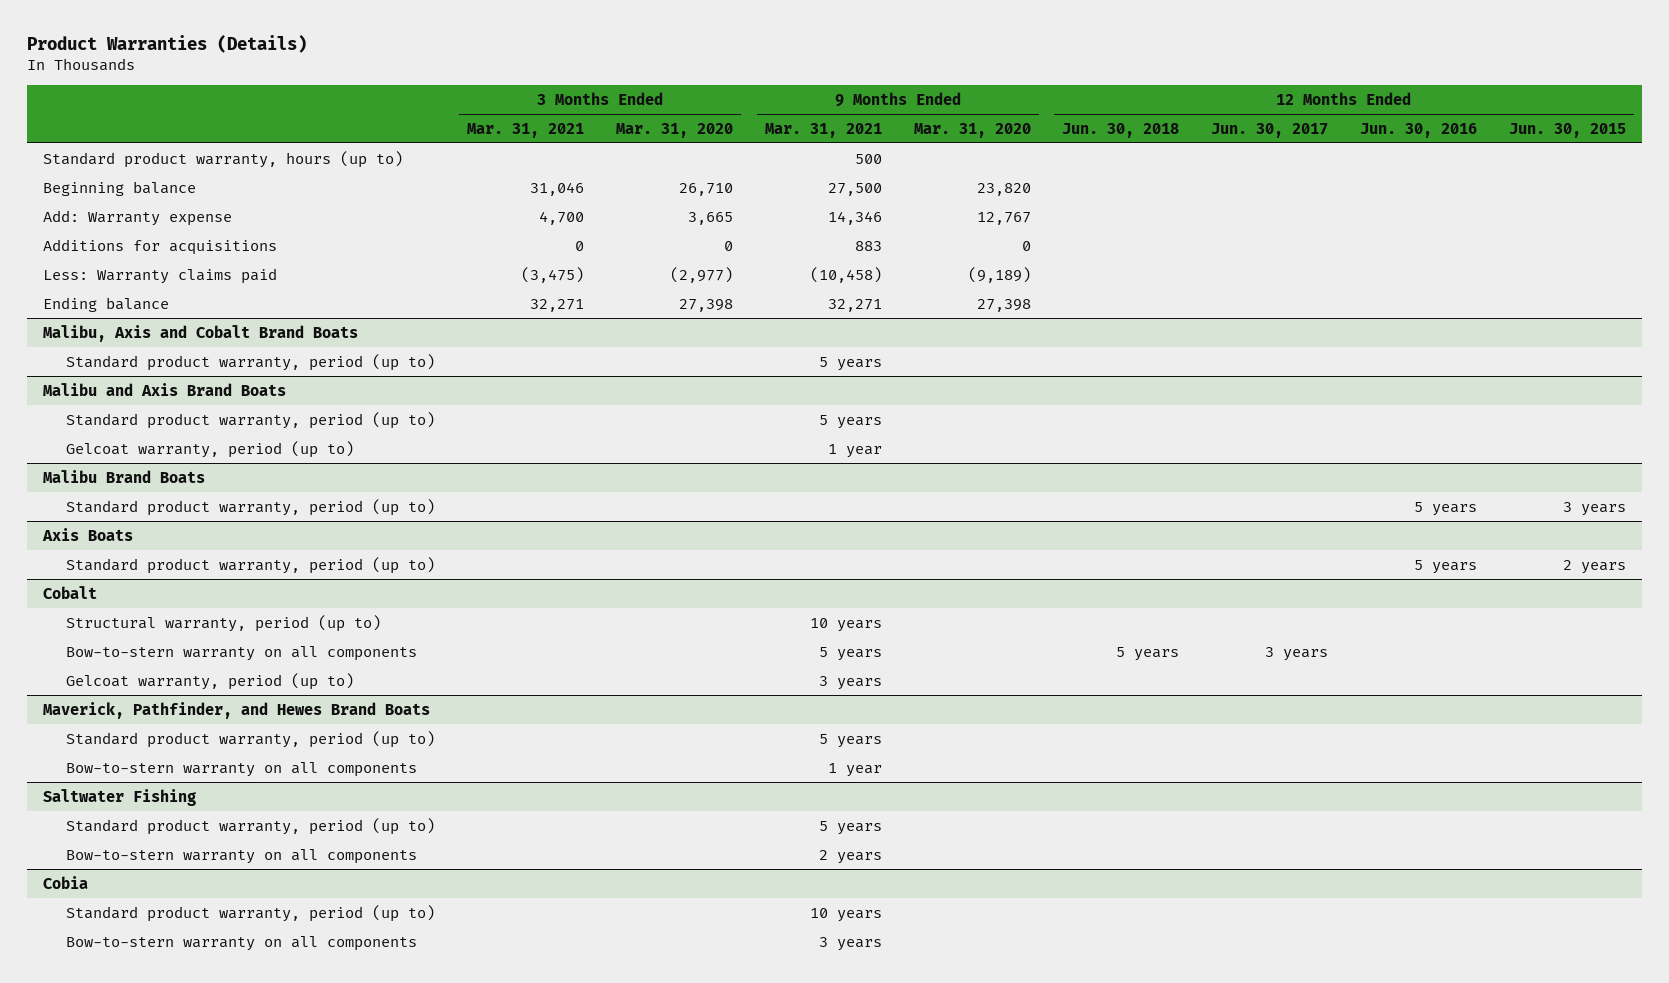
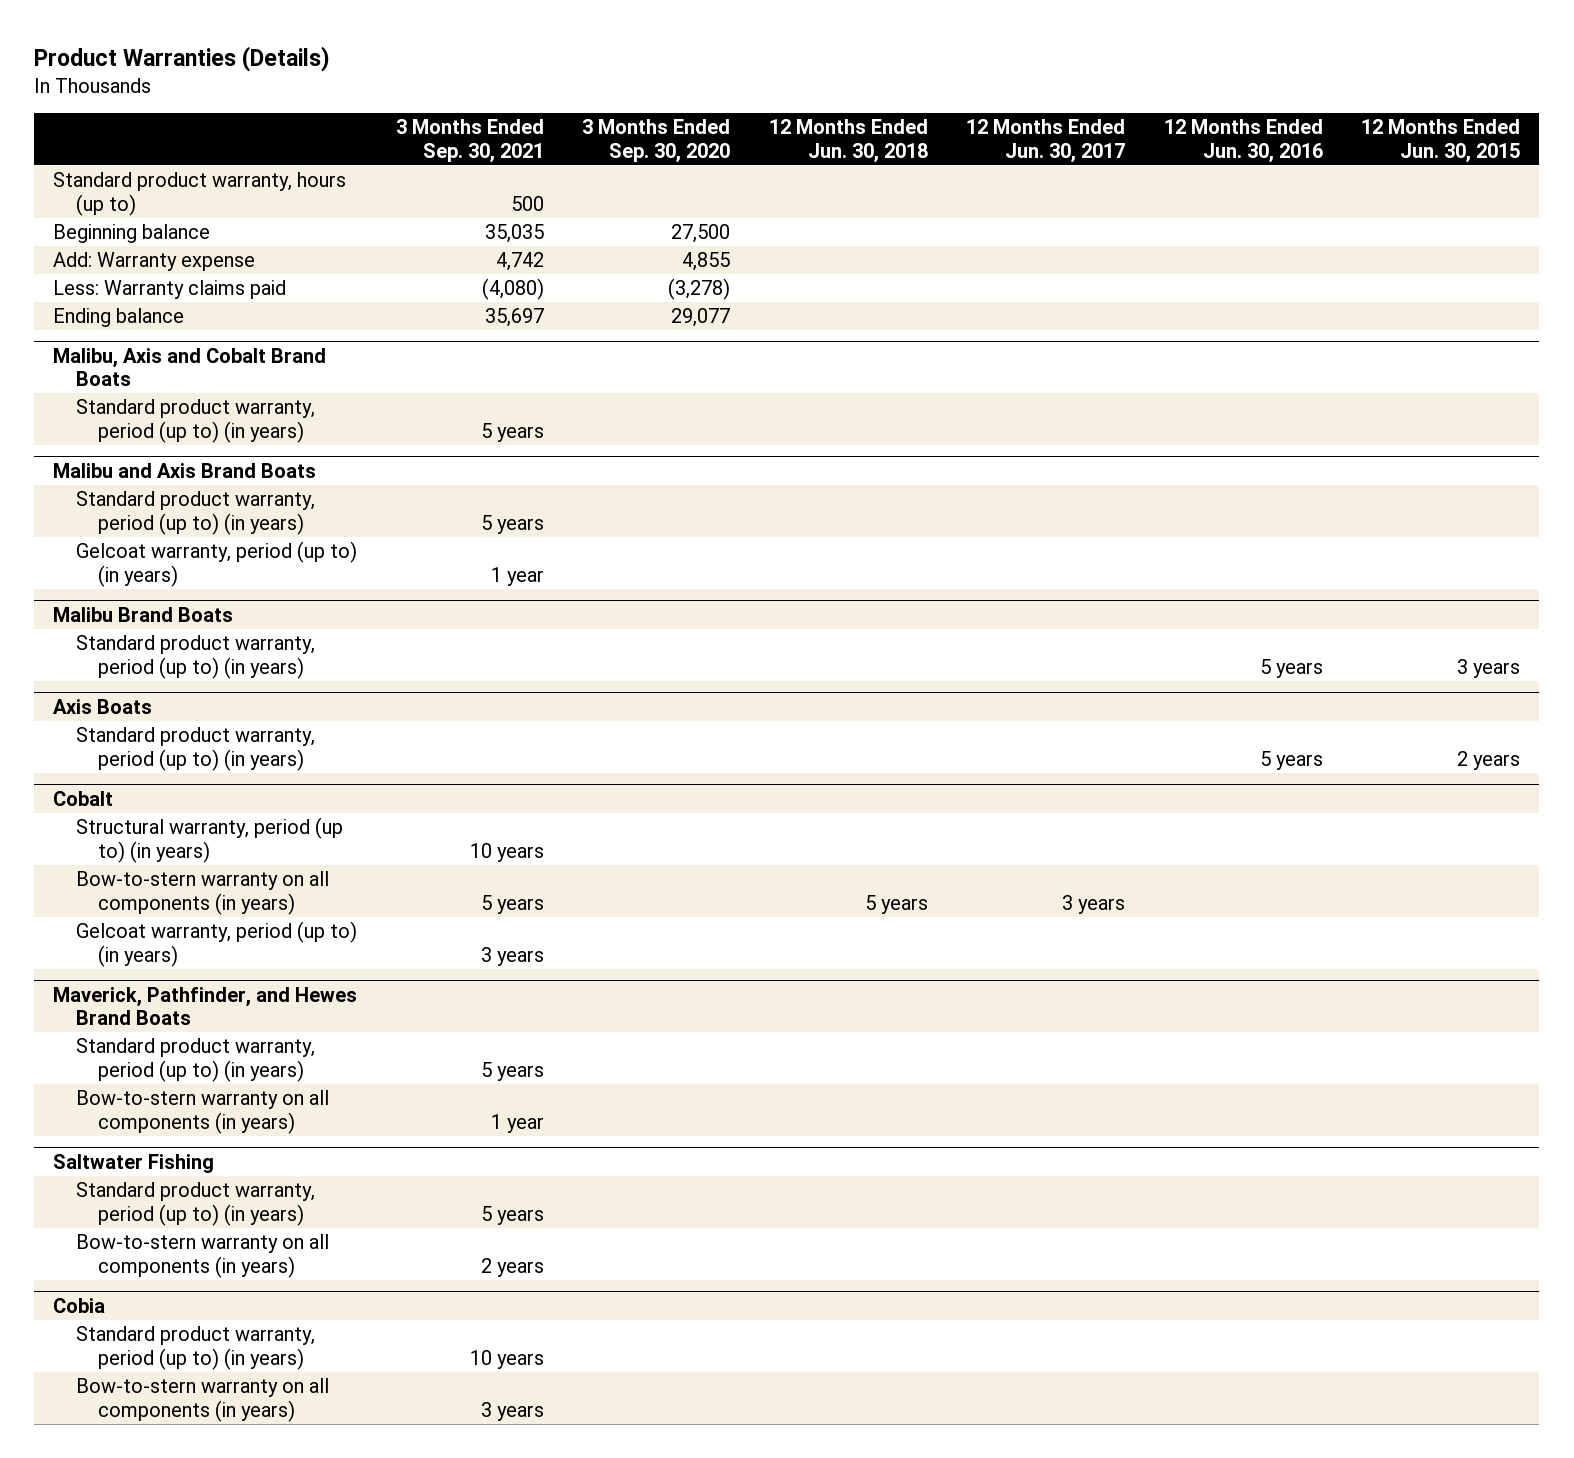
- | 3 Months Ended Mar. 31, 2021 | 3 Months Ended Mar. 31, 2020 | 9 Months Ended Mar. 31, 2021 | 9 Months Ended Mar. 31, 2020 | 12 Months Ended Jun. 30, 2018 | 12 Months Ended Jun. 30, 2017 | 12 Months Ended Jun. 30, 2016 | 12 Months Ended Jun. 30, 2015
+ | 3 Months Ended Sep. 30, 2021 | 3 Months Ended Sep. 30, 2020 | 12 Months Ended Jun. 30, 2018 | 12 Months Ended Jun. 30, 2017 | 12 Months Ended Jun. 30, 2016 | 12 Months Ended Jun. 30, 2015
- Additions for acquisitions | 0 | 0 | 883 | 0 | | | |
@ Malibu, Axis and Cobalt Brand Boats
- Standard product warranty, period (up to) | | | 5 years | | | | |
+ Standard product warranty, period (up to) (in years) | 5 years | | | | |
@ Malibu and Axis Brand Boats
- Standard product warranty, period (up to) | | | 5 years | | | | |
- Gelcoat warranty, period (up to) | | | 1 year | | | | |
+ Standard product warranty, period (up to) (in years) | 5 years | | | | |
+ Gelcoat warranty, period (up to) (in years) | 1 year | | | | |
@ Malibu Brand Boats
- Standard product warranty, period (up to) | | | | | | | 5 years | 3 years
+ Standard product warranty, period (up to) (in years) | | | | | 5 years | 3 years
@ Axis Boats
- Standard product warranty, period (up to) | | | | | | | 5 years | 2 years
+ Standard product warranty, period (up to) (in years) | | | | | 5 years | 2 years
@ Cobalt
- Structural warranty, period (up to) | | | 10 years | | | | |
- Bow-to-stern warranty on all components | | | 5 years | | 5 years | 3 years | |
- Gelcoat warranty, period (up to) | | | 3 years | | | | |
+ Structural warranty, period (up to) (in years) | 10 years | | | | |
+ Bow-to-stern warranty on all components (in years) | 5 years | | 5 years | 3 years | |
+ Gelcoat warranty, period (up to) (in years) | 3 years | | | | |
@ Maverick, Pathfinder, and Hewes Brand Boats
- Standard product warranty, period (up to) | | | 5 years | | | | |
- Bow-to-stern warranty on all components | | | 1 year | | | | |
+ Standard product warranty, period (up to) (in years) | 5 years | | | | |
+ Bow-to-stern warranty on all components (in years) | 1 year | | | | |
@ Saltwater Fishing
- Standard product warranty, period (up to) | | | 5 years | | | | |
- Bow-to-stern warranty on all components | | | 2 years | | | | |
+ Standard product warranty, period (up to) (in years) | 5 years | | | | |
+ Bow-to-stern warranty on all components (in years) | 2 years | | | | |
@ Cobia
- Standard product warranty, period (up to) | | | 10 years | | | | |
- Bow-to-stern warranty on all components | | | 3 years | | | | |
+ Standard product warranty, period (up to) (in years) | 10 years | | | | |
+ Bow-to-stern warranty on all components (in years) | 3 years | | | | |

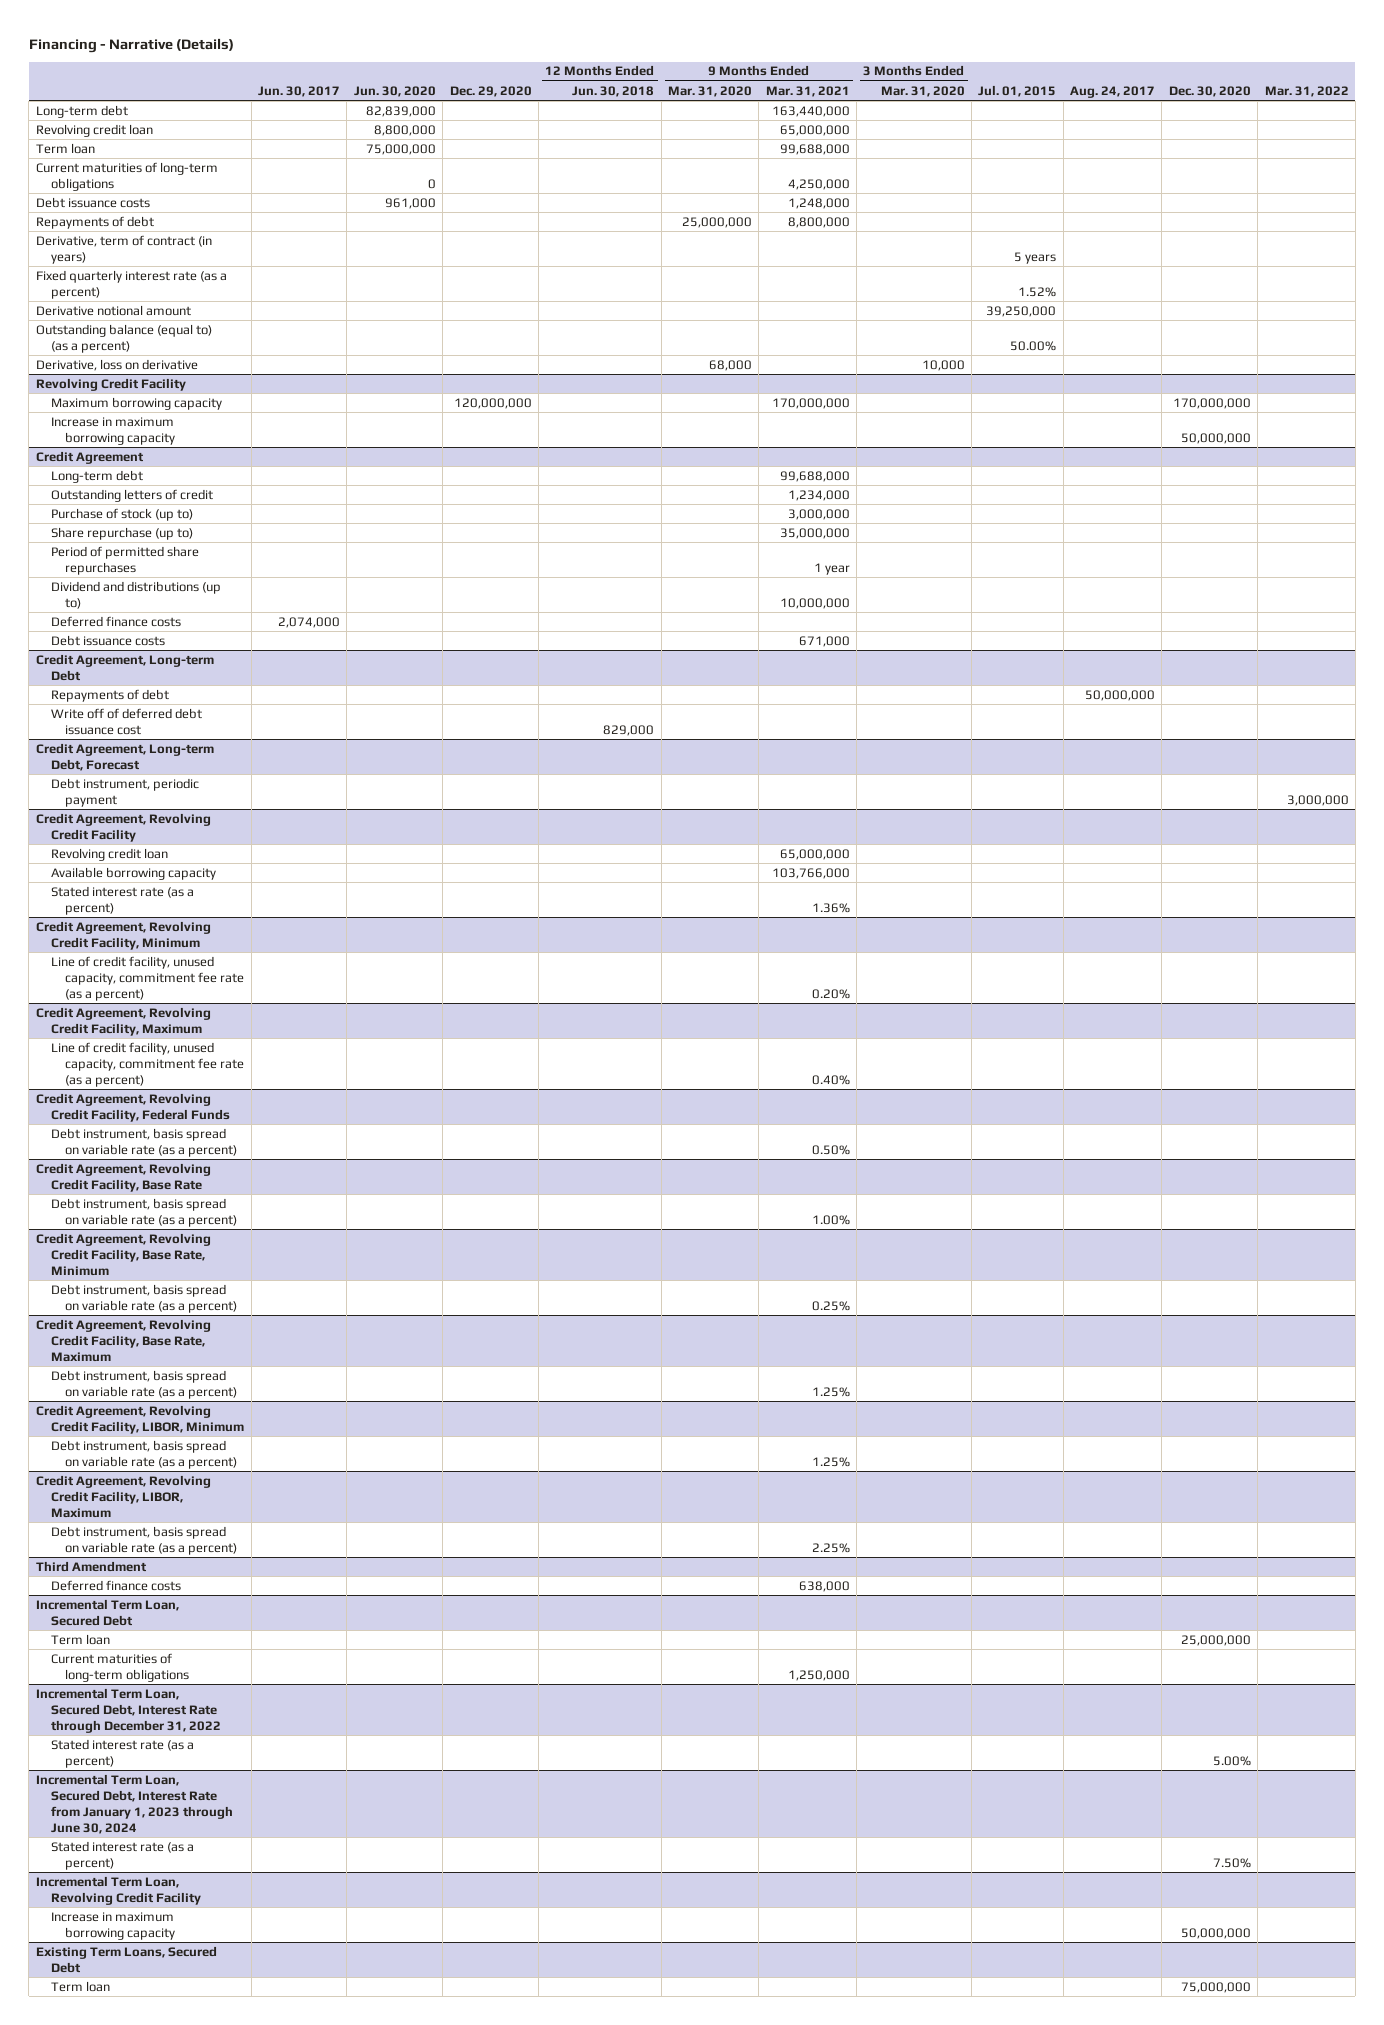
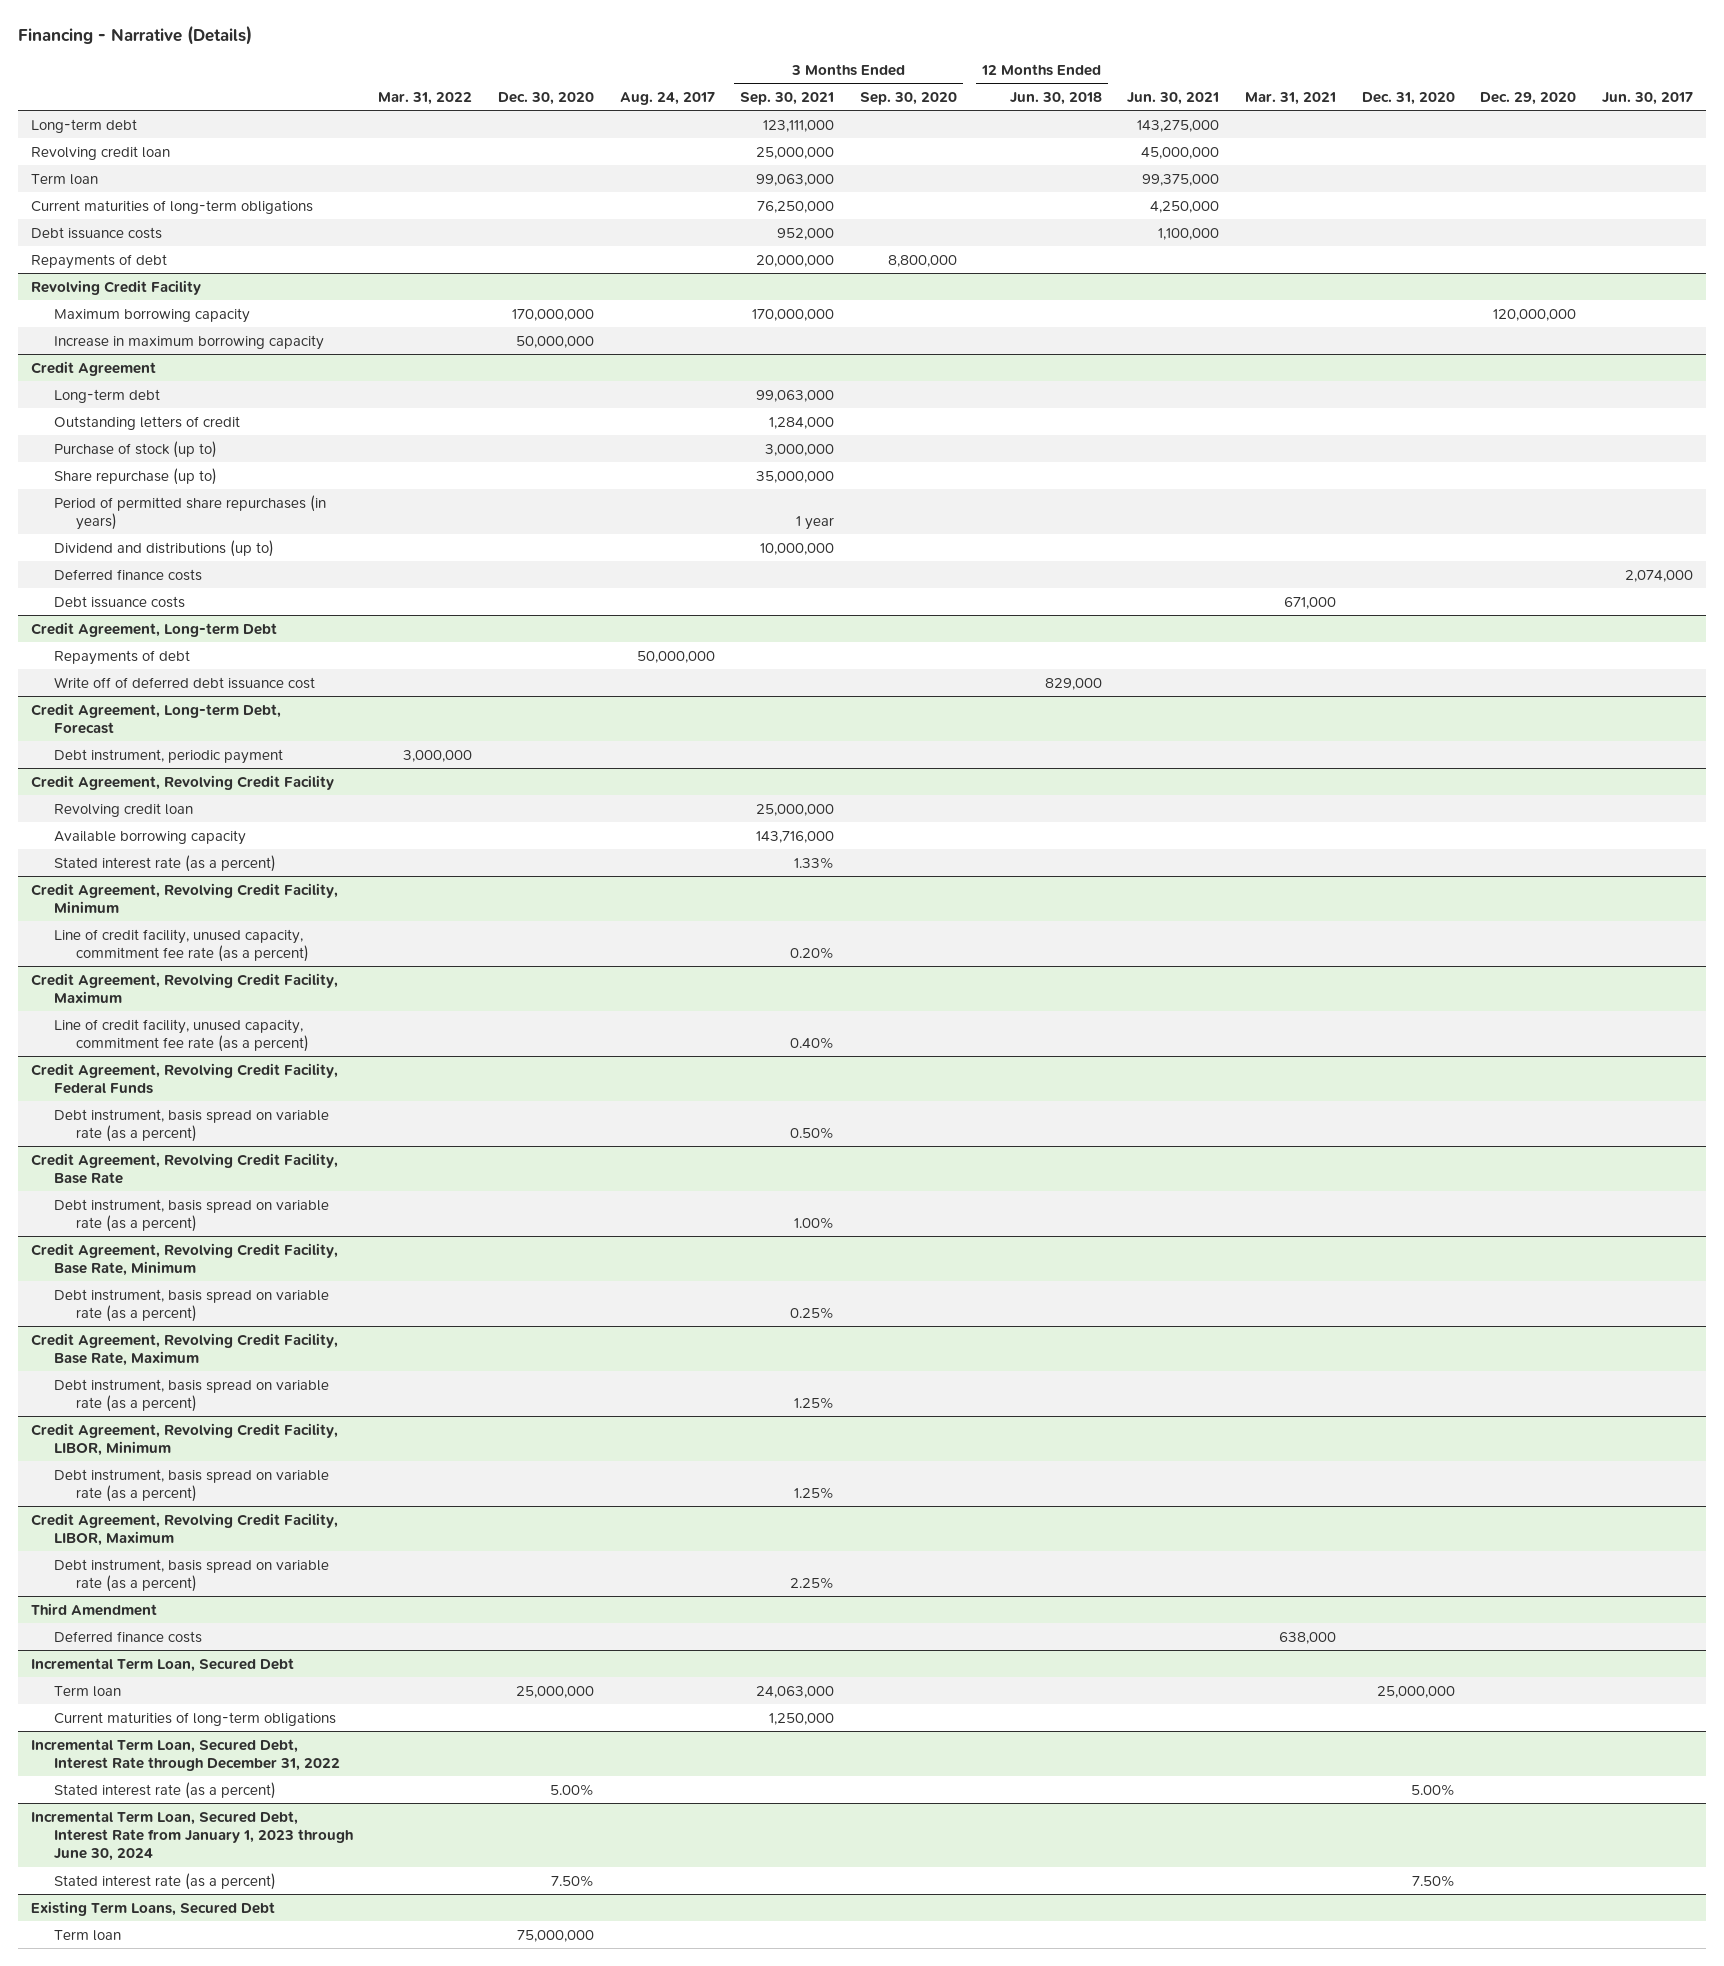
- | Jun. 30, 2017 | Jun. 30, 2020 | Dec. 29, 2020 | 12 Months Ended Jun. 30, 2018 | 9 Months Ended Mar. 31, 2020 | 9 Months Ended Mar. 31, 2021 | 3 Months Ended Mar. 31, 2020 | Jul. 01, 2015 | Aug. 24, 2017 | Dec. 30, 2020 | Mar. 31, 2022
+ | Mar. 31, 2022 | Dec. 30, 2020 | Aug. 24, 2017 | 3 Months Ended Sep. 30, 2021 | 3 Months Ended Sep. 30, 2020 | 12 Months Ended Jun. 30, 2018 | Jun. 30, 2021 | Mar. 31, 2021 | Dec. 31, 2020 | Dec. 29, 2020 | Jun. 30, 2017
- Derivative, term of contract (in years) | | | | | | | | 5 years | | |
- Fixed quarterly interest rate (as a percent) | | | | | | | | 1.52% | | |
- Derivative notional amount | | | | | | | | 39,250,000 | | |
- Outstanding balance (equal to) (as a percent) | | | | | | | | 50.00% | | |
- Derivative, loss on derivative | | | | | 68,000 | | 10,000 | | | |
@ Credit Agreement
- Period of permitted share repurchases | | | | | | 1 year | | | | |
+ Period of permitted share repurchases (in years) | | | | 1 year | | | | | | |
- Incremental Term Loan, Revolving Credit Facility
- Increase in maximum borrowing capacity | | | | | | | | | | 50,000,000 |

